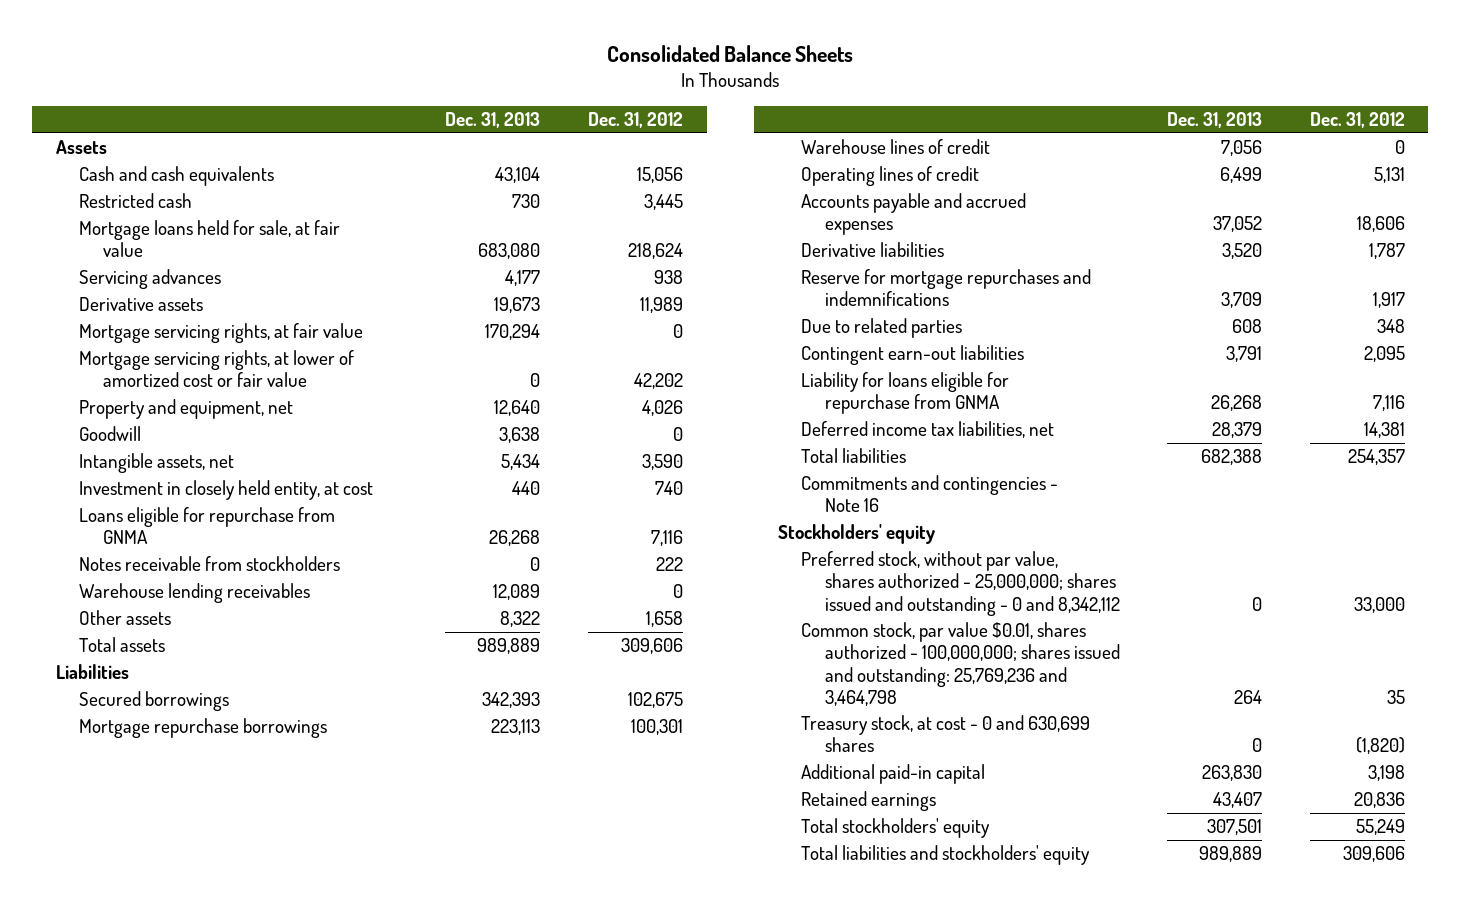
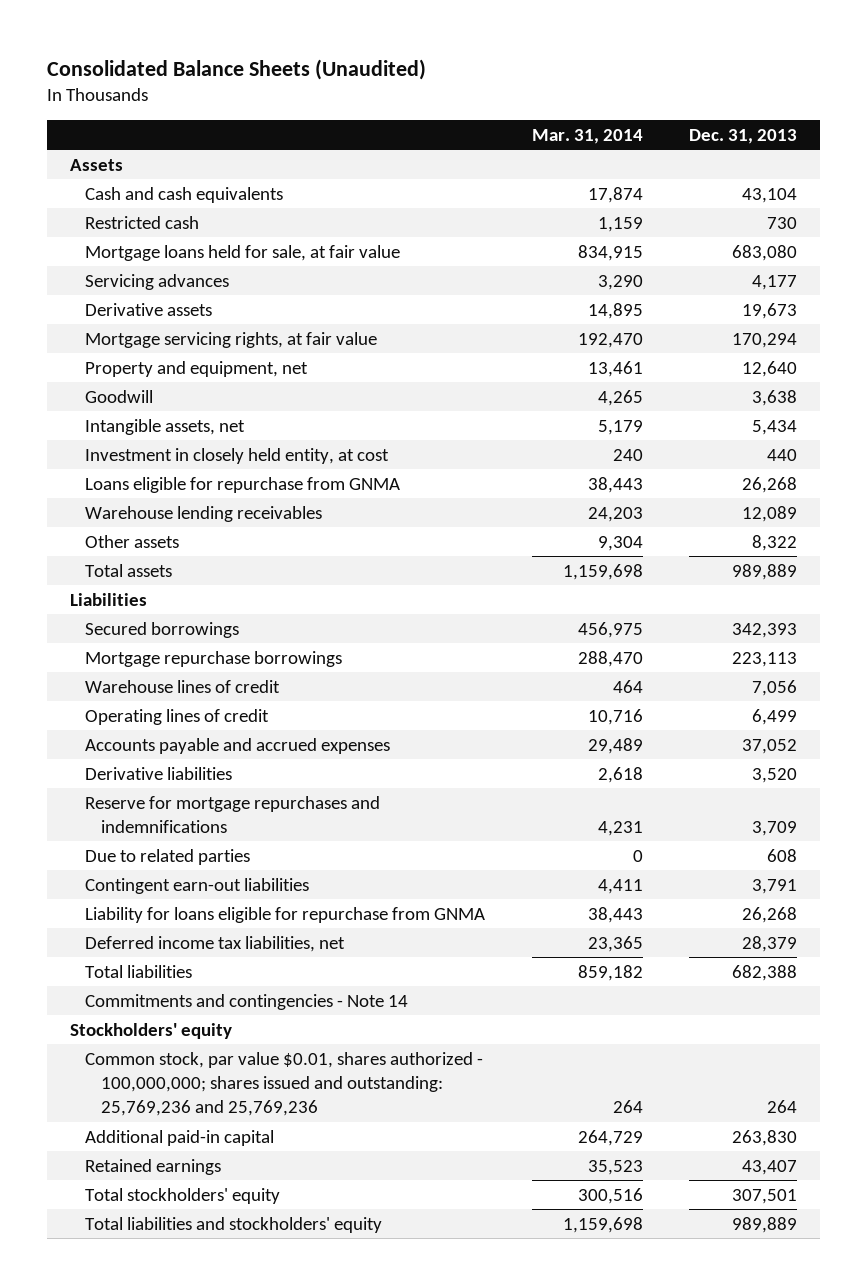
- Consolidated Balance Sheets
+ Consolidated Balance Sheets (Unaudited)
- | Dec. 31, 2013 | Dec. 31, 2012
+ | Mar. 31, 2014 | Dec. 31, 2013
- Mortgage servicing rights, at lower of amortized cost or fair value | 0 | 42,202
- Notes receivable from stockholders | 0 | 222
- Commitments and contingencies - Note 16
+ Commitments and contingencies - Note 14
- Preferred stock, without par value, shares authorized - 25,000,000; shares issued and outstanding - 0 and 8,342,112 | 0 | 33,000
- Common stock, par value $0.01, shares authorized - 100,000,000; shares issued and outstanding: 25,769,236 and 3,464,798 | 264 | 35
- Treasury stock, at cost - 0 and 630,699 shares | 0 | (1,820)
+ Common stock, par value $0.01, shares authorized - 100,000,000; shares issued and outstanding: 25,769,236 and 25,769,236 | 264 | 264

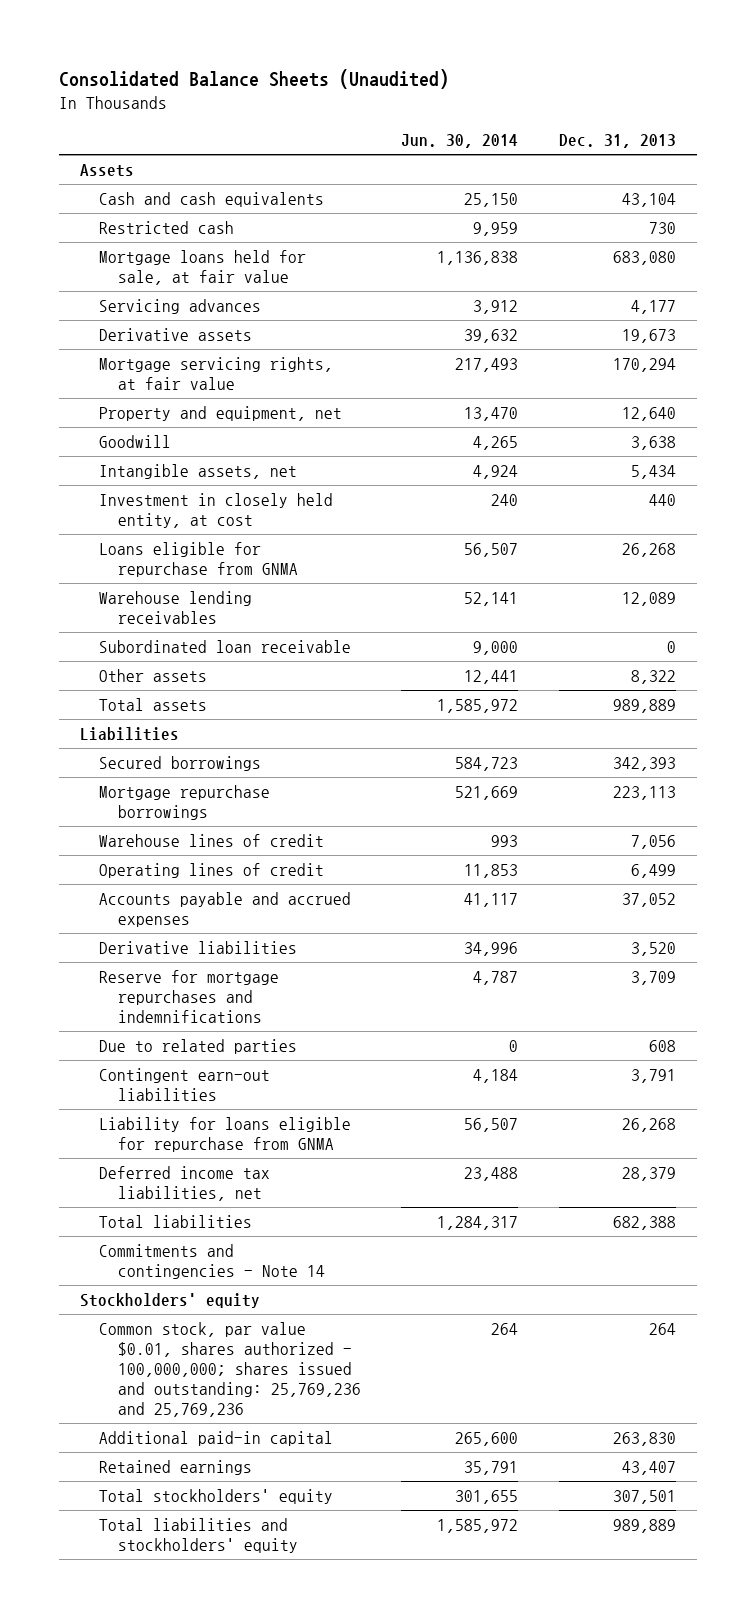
- | Mar. 31, 2014 | Dec. 31, 2013
+ | Jun. 30, 2014 | Dec. 31, 2013
+ Subordinated loan receivable | 9,000 | 0

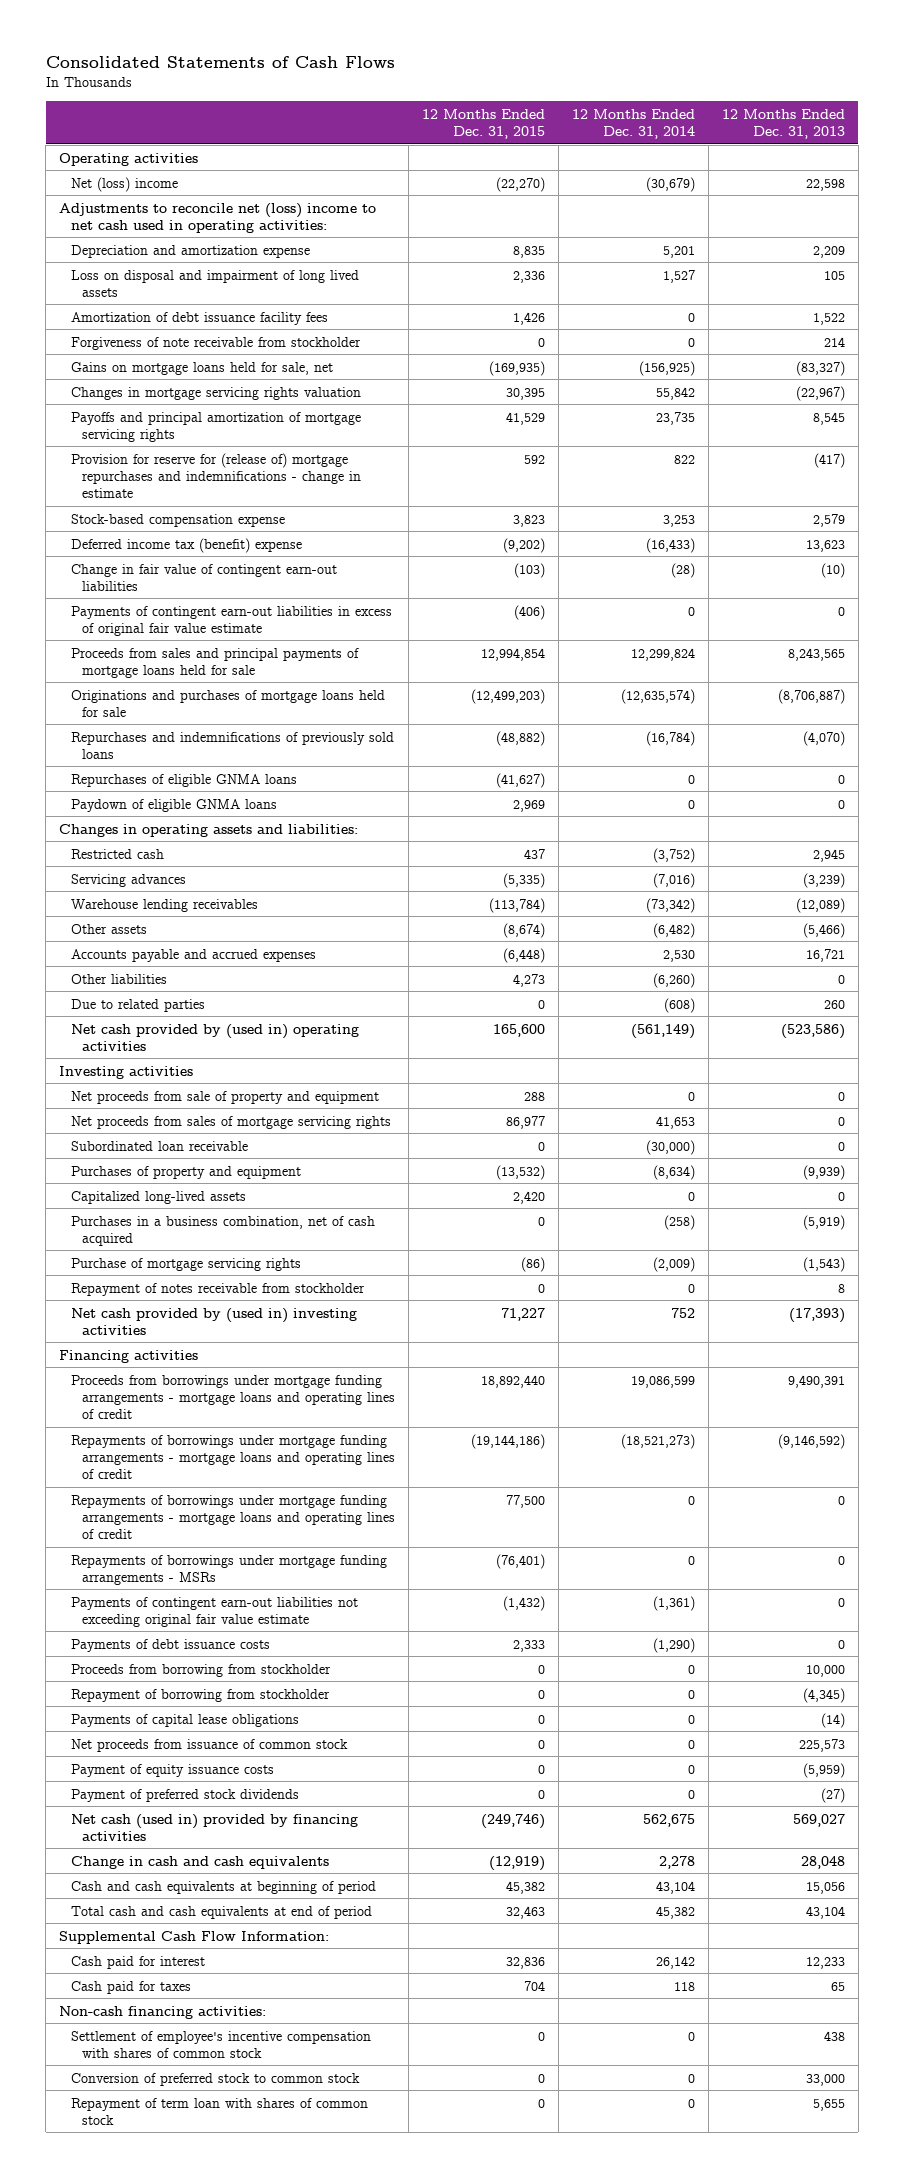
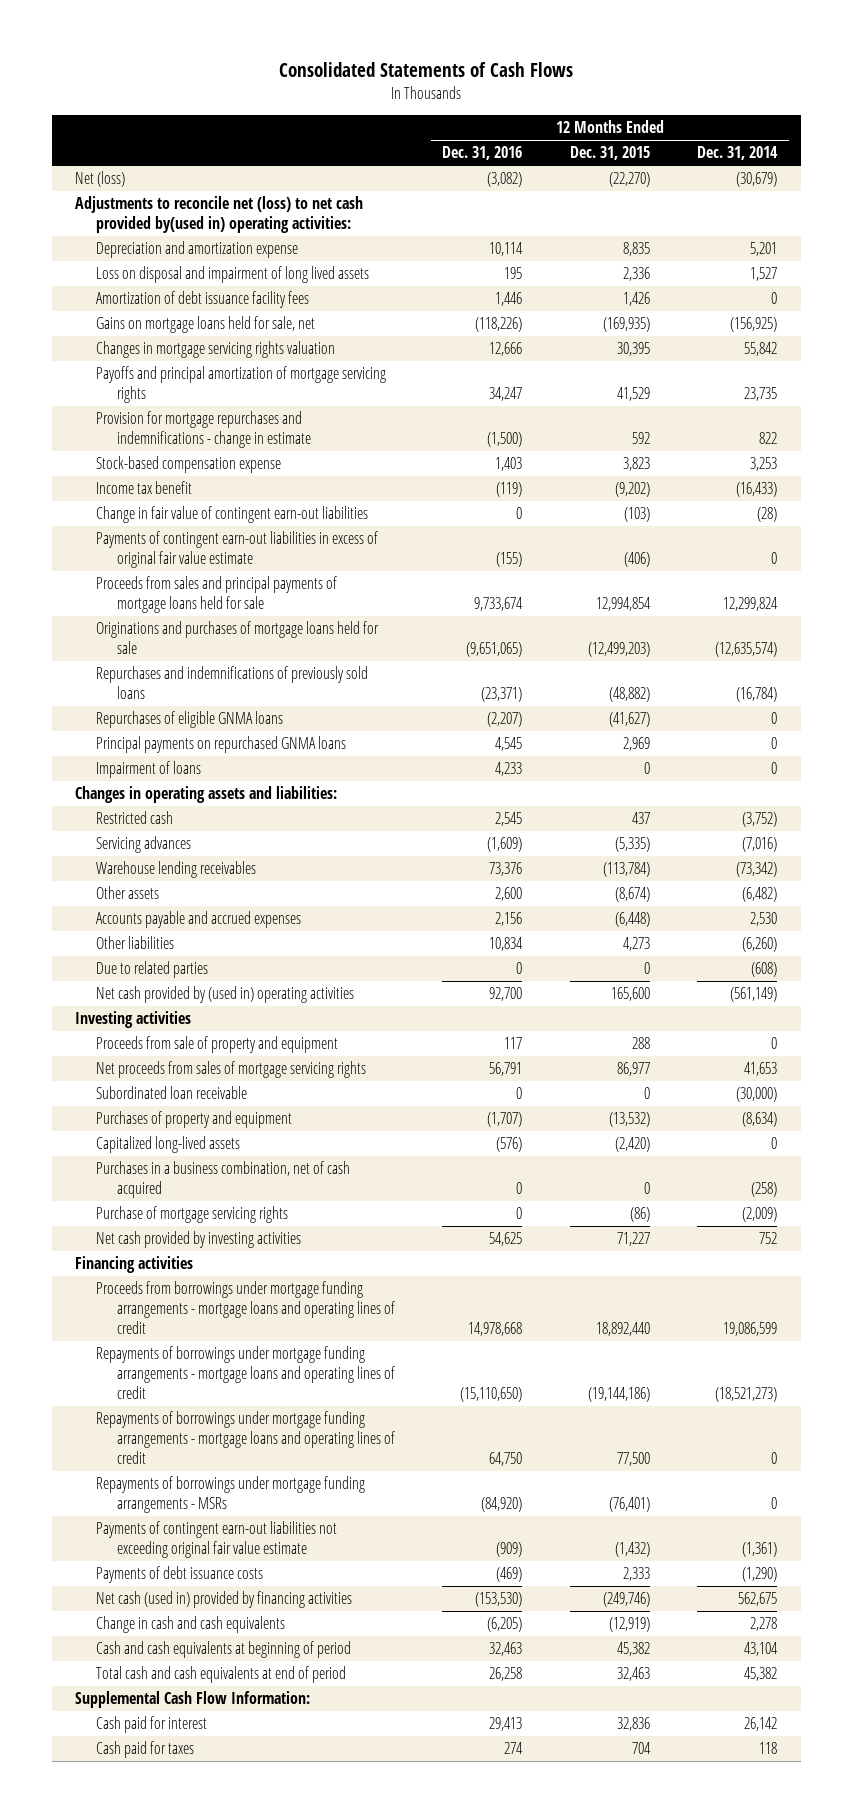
- | 12 Months Ended Dec. 31, 2015 | 12 Months Ended Dec. 31, 2014 | 12 Months Ended Dec. 31, 2013
+ | 12 Months Ended Dec. 31, 2016 | 12 Months Ended Dec. 31, 2015 | 12 Months Ended Dec. 31, 2014
- Operating activities
- Net (loss) income | (22,270) | (30,679) | 22,598
- Adjustments to reconcile net (loss) income to net cash used in operating activities:
+ Net (loss) | (3,082) | (22,270) | (30,679)
+ Adjustments to reconcile net (loss) to net cash provided by(used in) operating activities:
- Forgiveness of note receivable from stockholder | 0 | 0 | 214
- Provision for reserve for (release of) mortgage repurchases and indemnifications - change in estimate | 592 | 822 | (417)
+ Provision for mortgage repurchases and indemnifications - change in estimate | (1,500) | 592 | 822
- Deferred income tax (benefit) expense | (9,202) | (16,433) | 13,623
+ Income tax benefit | (119) | (9,202) | (16,433)
- Paydown of eligible GNMA loans | 2,969 | 0 | 0
+ Principal payments on repurchased GNMA loans | 4,545 | 2,969 | 0
+ Impairment of loans | 4,233 | 0 | 0
- Net proceeds from sale of property and equipment | 288 | 0 | 0
+ Proceeds from sale of property and equipment | 117 | 288 | 0
- Capitalized long-lived assets | 2,420 | 0 | 0
+ Capitalized long-lived assets | (576) | (2,420) | 0
- Repayment of notes receivable from stockholder | 0 | 0 | 8
- Net cash provided by (used in) investing activities | 71,227 | 752 | (17,393)
+ Net cash provided by investing activities | 54,625 | 71,227 | 752
- Proceeds from borrowing from stockholder | 0 | 0 | 10,000
- Repayment of borrowing from stockholder | 0 | 0 | (4,345)
- Payments of capital lease obligations | 0 | 0 | (14)
- Net proceeds from issuance of common stock | 0 | 0 | 225,573
- Payment of equity issuance costs | 0 | 0 | (5,959)
- Payment of preferred stock dividends | 0 | 0 | (27)
- Non-cash financing activities:
- Settlement of employee's incentive compensation with shares of common stock | 0 | 0 | 438
- Conversion of preferred stock to common stock | 0 | 0 | 33,000
- Repayment of term loan with shares of common stock | 0 | 0 | 5,655

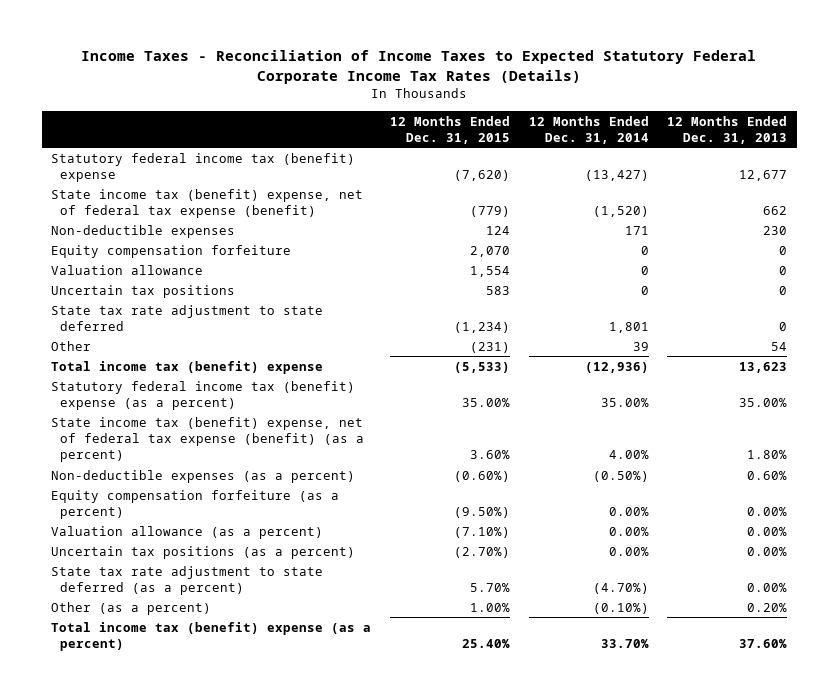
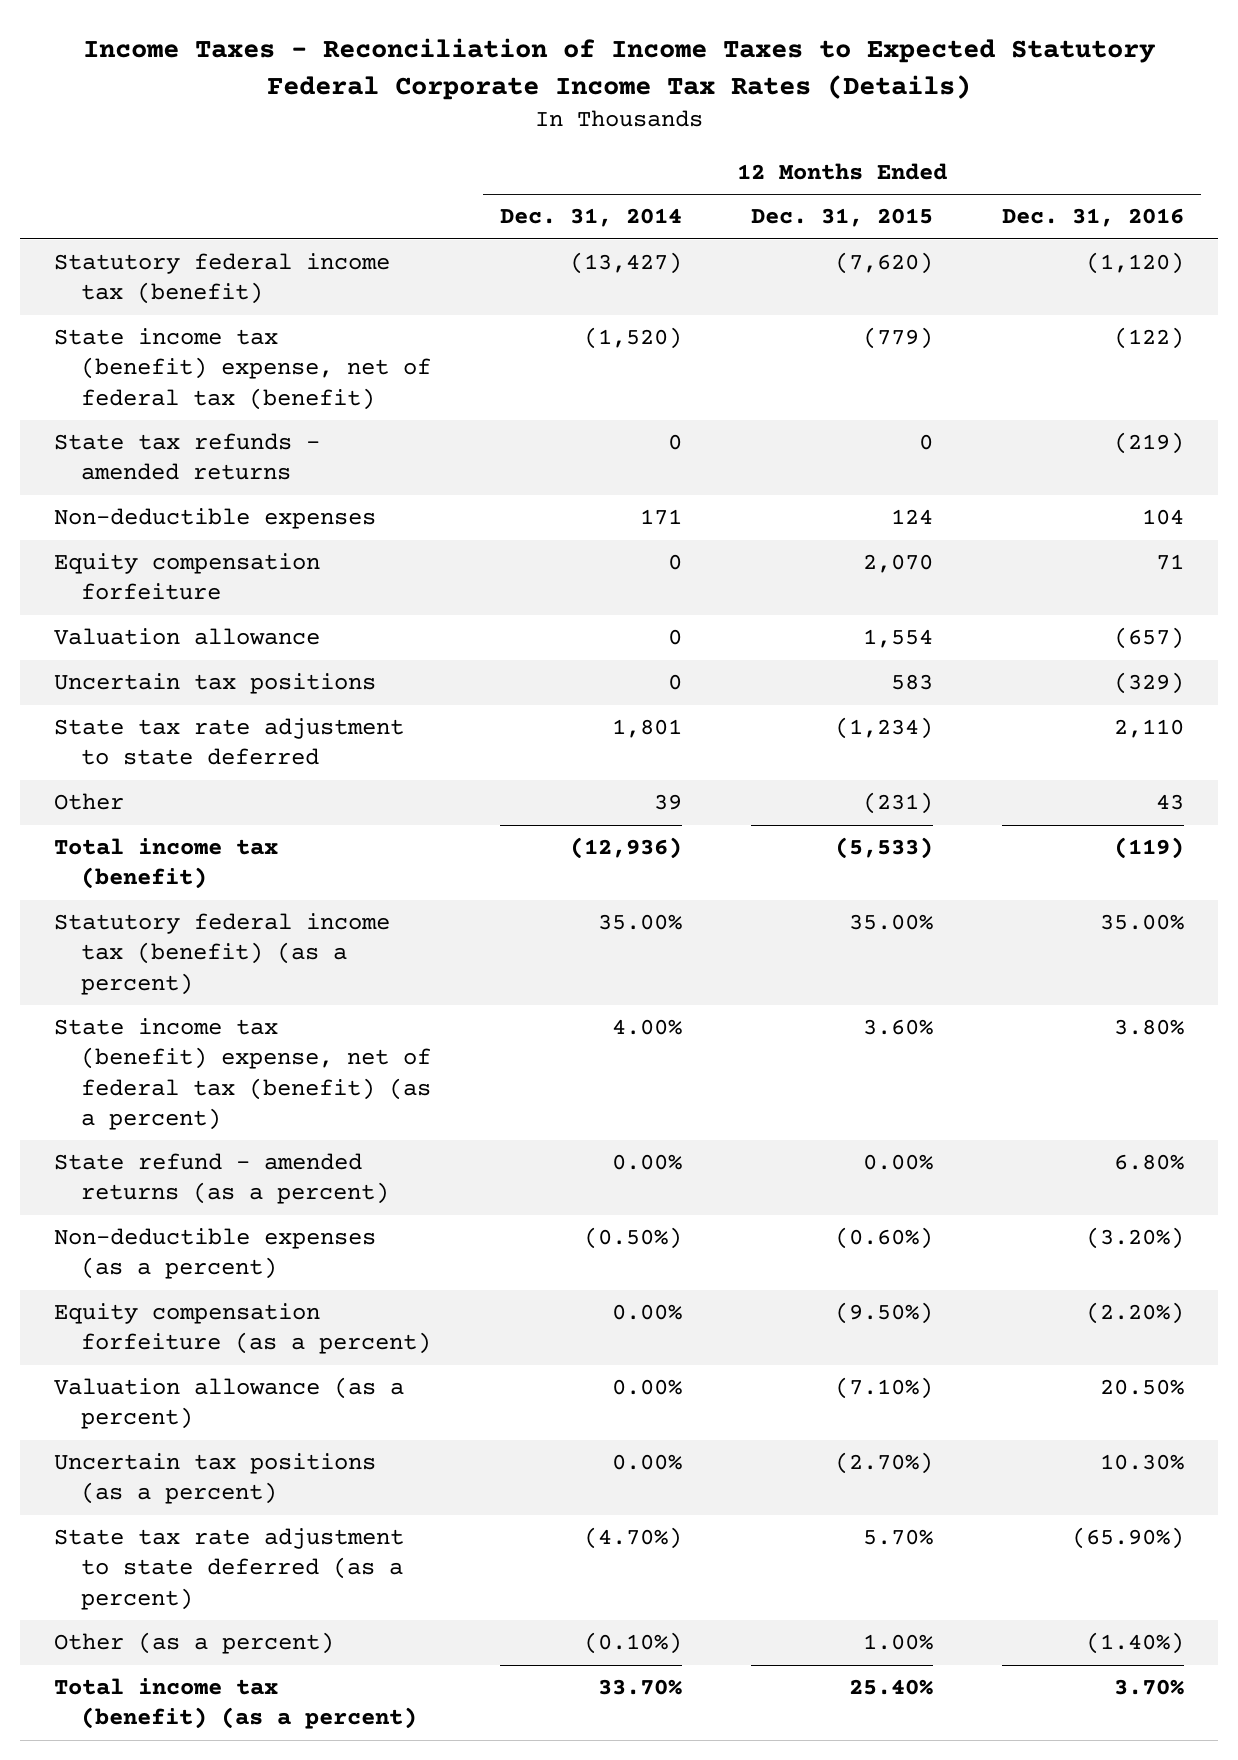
- | 12 Months Ended Dec. 31, 2015 | 12 Months Ended Dec. 31, 2014 | 12 Months Ended Dec. 31, 2013
+ | 12 Months Ended Dec. 31, 2014 | 12 Months Ended Dec. 31, 2015 | 12 Months Ended Dec. 31, 2016
- Statutory federal income tax (benefit) expense | (7,620) | (13,427) | 12,677
- State income tax (benefit) expense, net of federal tax expense (benefit) | (779) | (1,520) | 662
+ Statutory federal income tax (benefit) | (13,427) | (7,620) | (1,120)
+ State income tax (benefit) expense, net of federal tax (benefit) | (1,520) | (779) | (122)
+ State tax refunds - amended returns | 0 | 0 | (219)
- Total income tax (benefit) expense | (5,533) | (12,936) | 13,623
- Statutory federal income tax (benefit) expense (as a percent) | 35.00% | 35.00% | 35.00%
- State income tax (benefit) expense, net of federal tax expense (benefit) (as a percent) | 3.60% | 4.00% | 1.80%
+ Total income tax (benefit) | (12,936) | (5,533) | (119)
+ Statutory federal income tax (benefit) (as a percent) | 35.00% | 35.00% | 35.00%
+ State income tax (benefit) expense, net of federal tax (benefit) (as a percent) | 4.00% | 3.60% | 3.80%
+ State refund - amended returns (as a percent) | 0.00% | 0.00% | 6.80%
- Total income tax (benefit) expense (as a percent) | 25.40% | 33.70% | 37.60%
+ Total income tax (benefit) (as a percent) | 33.70% | 25.40% | 3.70%

